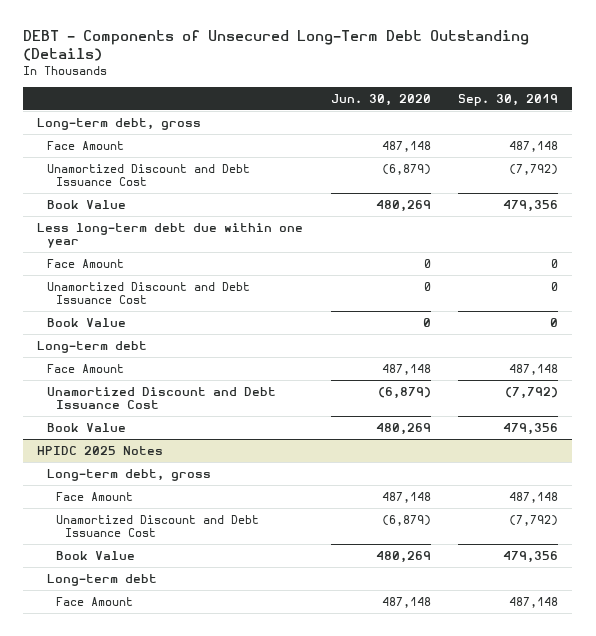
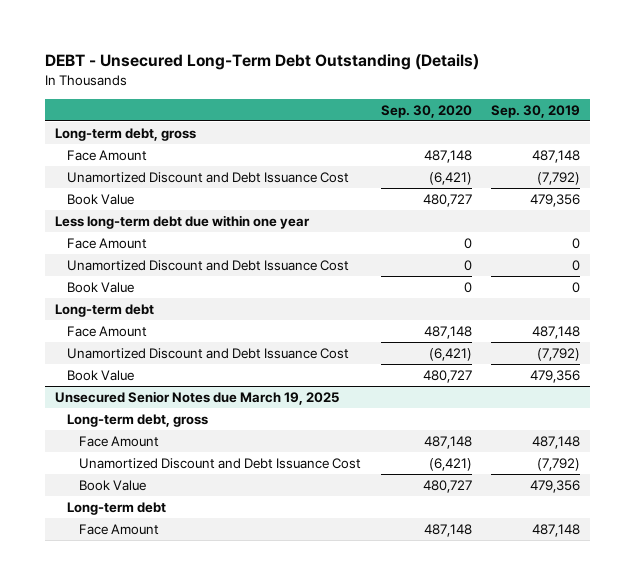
- DEBT - Components of Unsecured Long-Term Debt Outstanding (Details)
+ DEBT - Unsecured Long-Term Debt Outstanding (Details)
- | Jun. 30, 2020 | Sep. 30, 2019
+ | Sep. 30, 2020 | Sep. 30, 2019
- HPIDC 2025 Notes
+ Unsecured Senior Notes due March 19, 2025

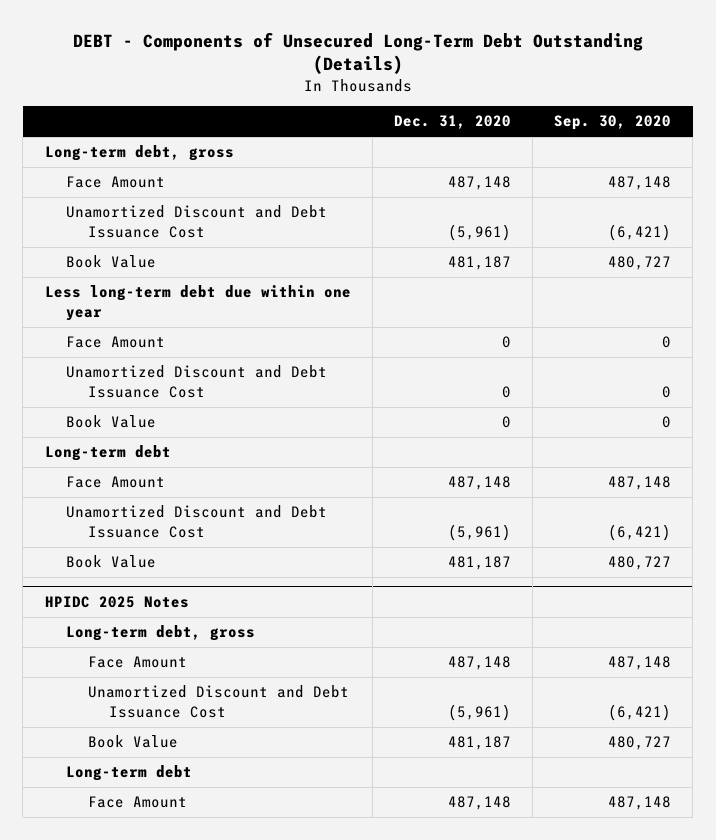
- DEBT - Unsecured Long-Term Debt Outstanding (Details)
+ DEBT - Components of Unsecured Long-Term Debt Outstanding (Details)
- | Sep. 30, 2020 | Sep. 30, 2019
+ | Dec. 31, 2020 | Sep. 30, 2020
- Unsecured Senior Notes due March 19, 2025
+ HPIDC 2025 Notes

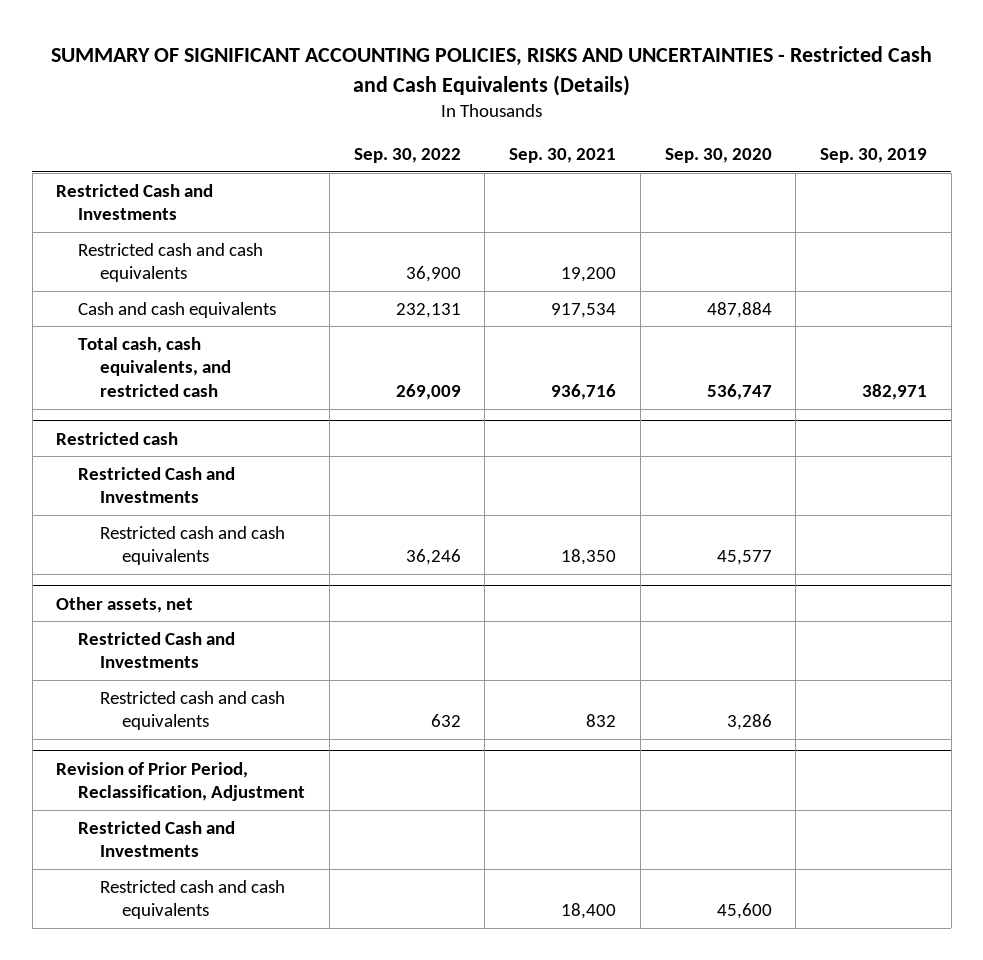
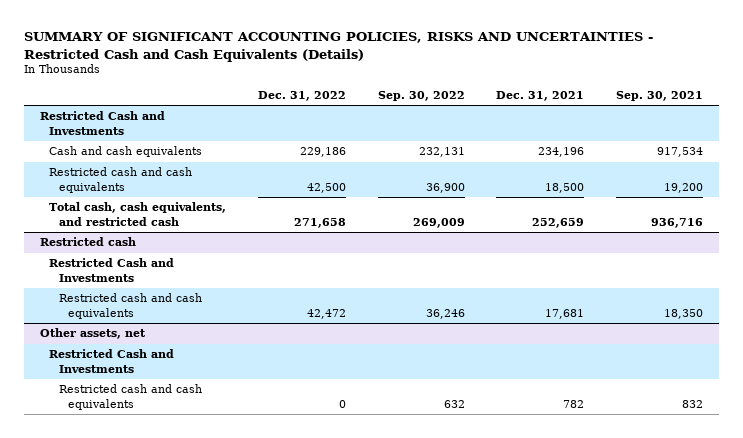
- | Sep. 30, 2022 | Sep. 30, 2021 | Sep. 30, 2020 | Sep. 30, 2019
+ | Dec. 31, 2022 | Sep. 30, 2022 | Dec. 31, 2021 | Sep. 30, 2021
moved down: Restricted cash and cash equivalents | 42,500 | 36,900 | 18,500 | 19,200
- Revision of Prior Period, Reclassification, Adjustment
- Restricted Cash and Investments
- Restricted cash and cash equivalents | | 18,400 | 45,600 |

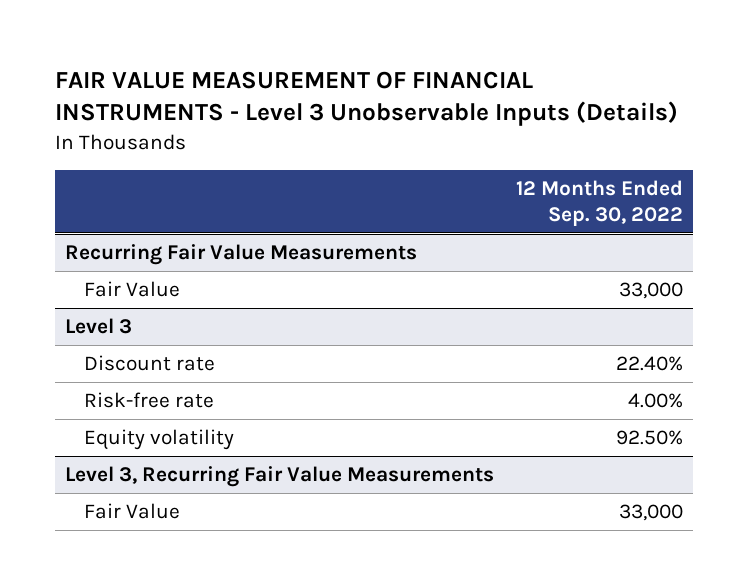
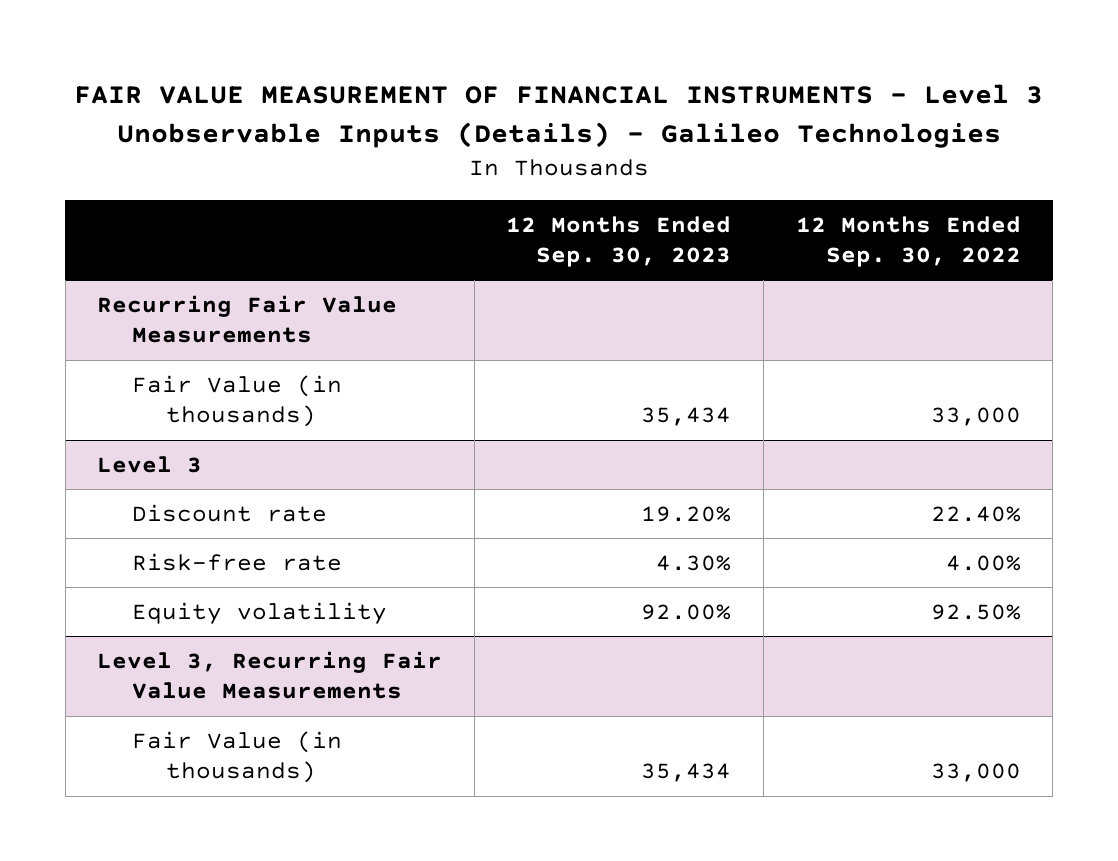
- FAIR VALUE MEASUREMENT OF FINANCIAL INSTRUMENTS - Level 3 Unobservable Inputs (Details)
+ FAIR VALUE MEASUREMENT OF FINANCIAL INSTRUMENTS - Level 3 Unobservable Inputs (Details) - Galileo Technologies
- | 12 Months Ended Sep. 30, 2022
+ | 12 Months Ended Sep. 30, 2023 | 12 Months Ended Sep. 30, 2022
@ Recurring Fair Value Measurements
- Fair Value | 33,000
+ Fair Value (in thousands) | 35,434 | 33,000
@ Level 3, Recurring Fair Value Measurements
- Fair Value | 33,000
+ Fair Value (in thousands) | 35,434 | 33,000

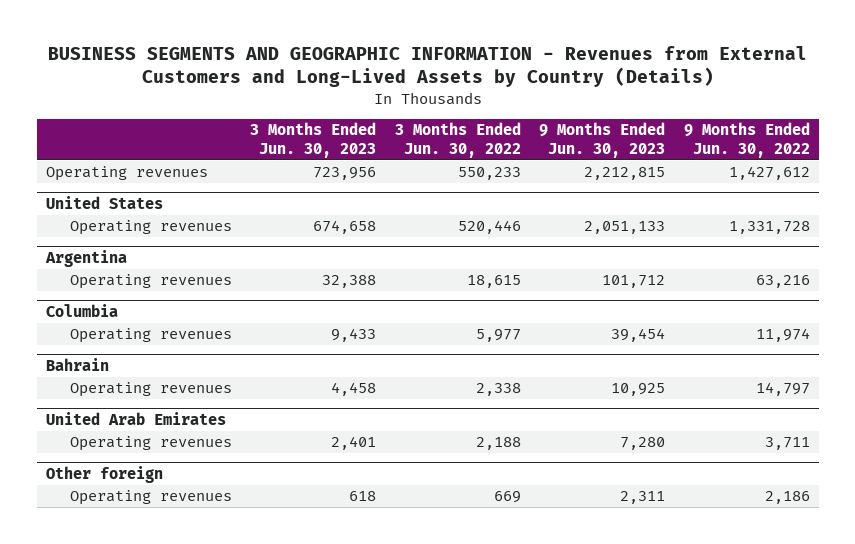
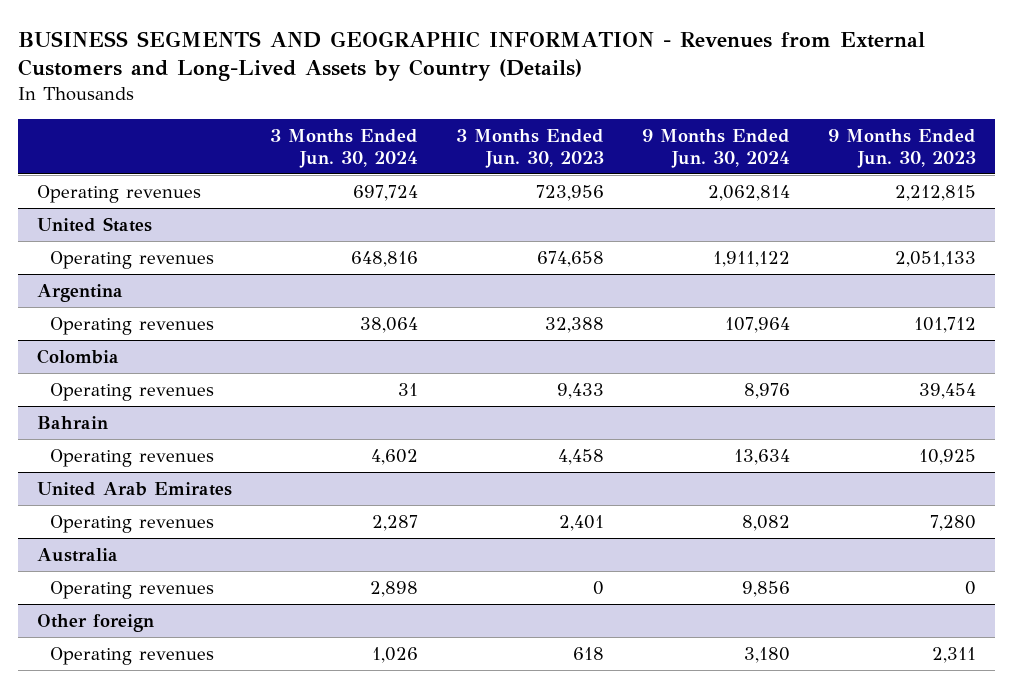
- | 3 Months Ended Jun. 30, 2023 | 3 Months Ended Jun. 30, 2022 | 9 Months Ended Jun. 30, 2023 | 9 Months Ended Jun. 30, 2022
+ | 3 Months Ended Jun. 30, 2024 | 3 Months Ended Jun. 30, 2023 | 9 Months Ended Jun. 30, 2024 | 9 Months Ended Jun. 30, 2023
- Columbia
+ Colombia
+ Australia
+ Operating revenues | 2,898 | 0 | 9,856 | 0

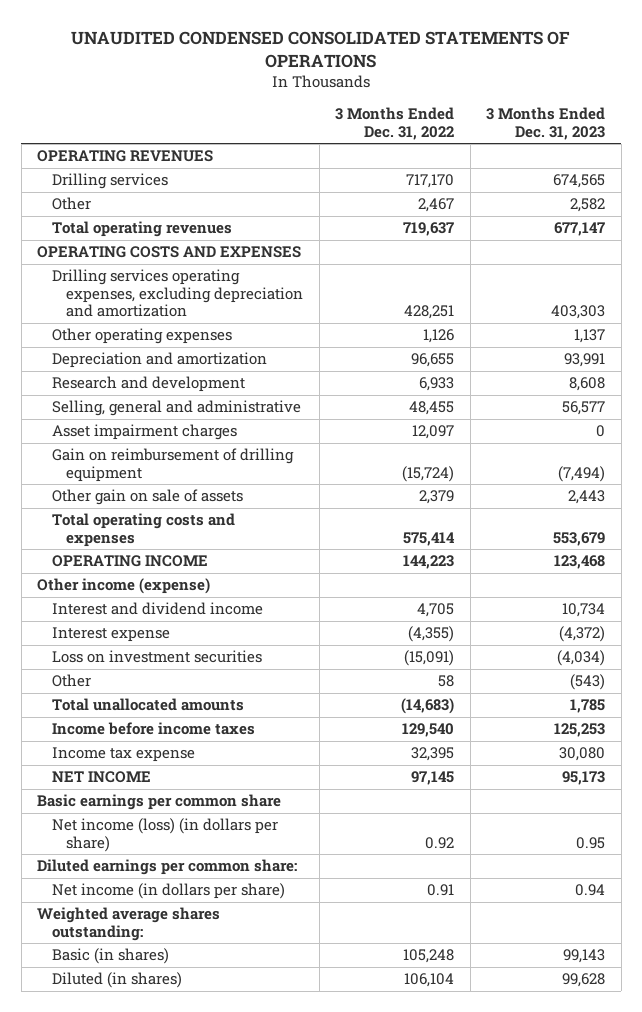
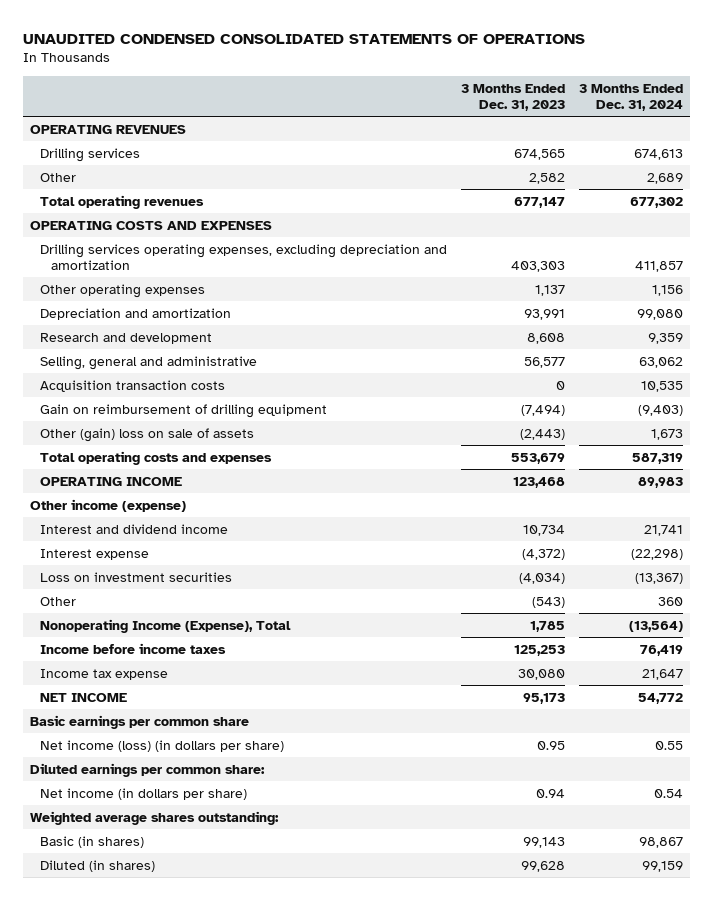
- | 3 Months Ended Dec. 31, 2022 | 3 Months Ended Dec. 31, 2023
+ | 3 Months Ended Dec. 31, 2023 | 3 Months Ended Dec. 31, 2024
- Asset impairment charges | 12,097 | 0
+ Acquisition transaction costs | 0 | 10,535
- Other gain on sale of assets | 2,379 | 2,443
+ Other (gain) loss on sale of assets | (2,443) | 1,673
- Total unallocated amounts | (14,683) | 1,785
+ Nonoperating Income (Expense), Total | 1,785 | (13,564)

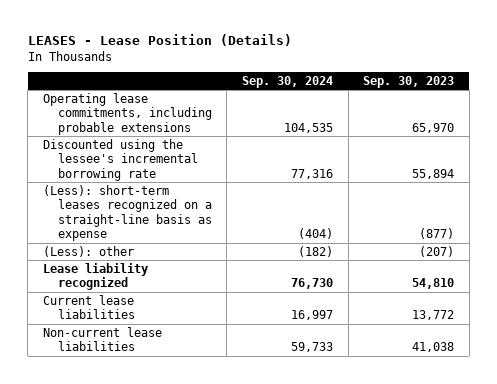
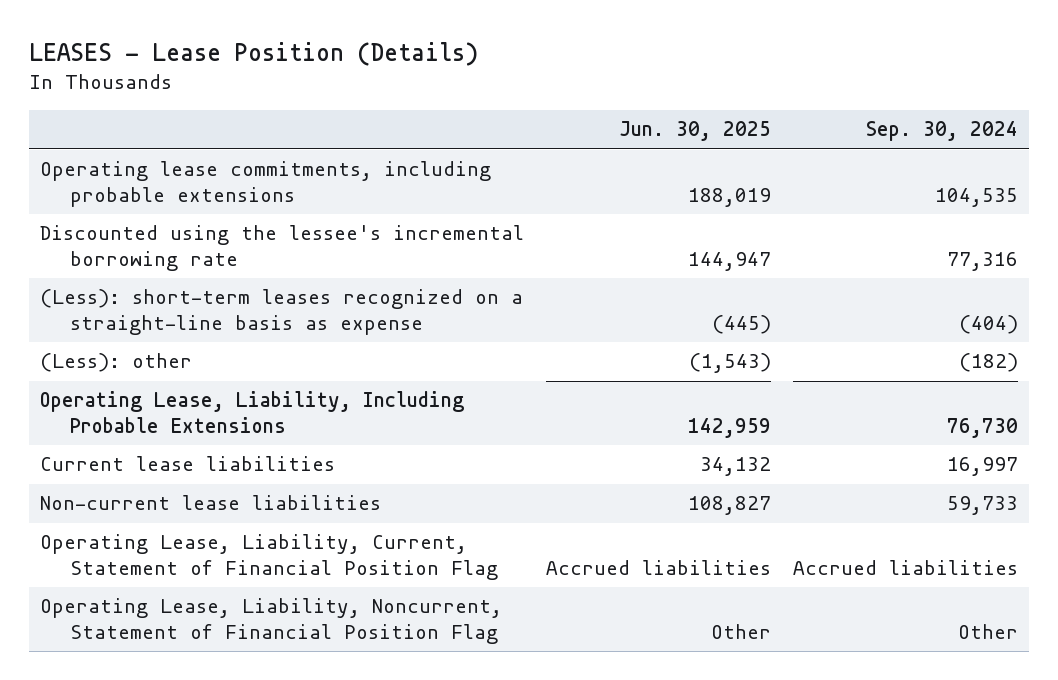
- | Sep. 30, 2024 | Sep. 30, 2023
+ | Jun. 30, 2025 | Sep. 30, 2024
- Lease liability recognized | 76,730 | 54,810
+ Operating Lease, Liability, Including Probable Extensions | 142,959 | 76,730
+ Operating Lease, Liability, Current, Statement of Financial Position Flag | Accrued liabilities | Accrued liabilities
+ Operating Lease, Liability, Noncurrent, Statement of Financial Position Flag | Other | Other

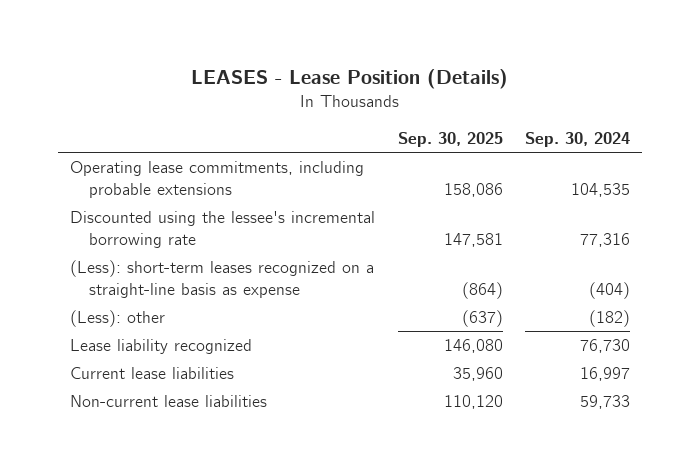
- | Jun. 30, 2025 | Sep. 30, 2024
+ | Sep. 30, 2025 | Sep. 30, 2024
- Operating Lease, Liability, Including Probable Extensions | 142,959 | 76,730
+ Lease liability recognized | 146,080 | 76,730
- Operating Lease, Liability, Current, Statement of Financial Position Flag | Accrued liabilities | Accrued liabilities
- Operating Lease, Liability, Noncurrent, Statement of Financial Position Flag | Other | Other

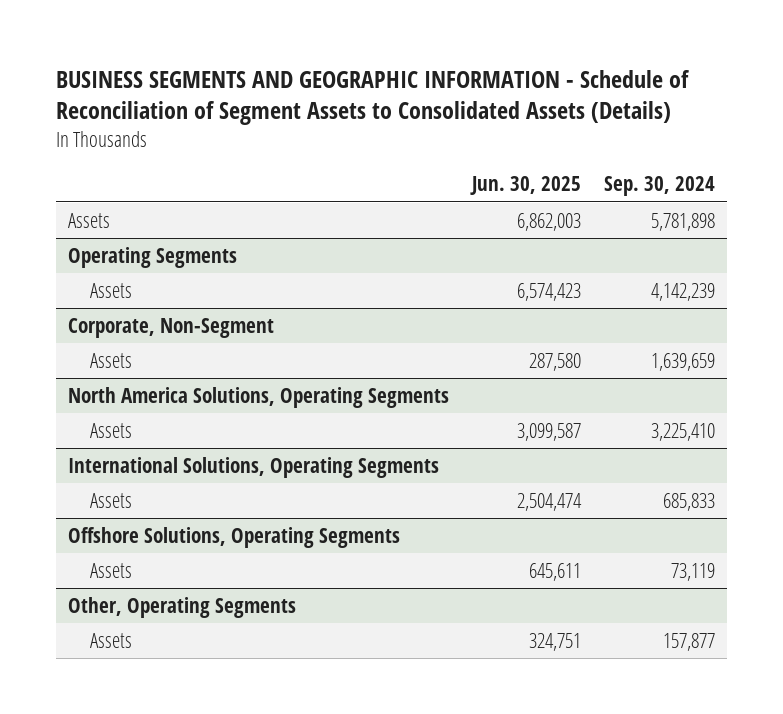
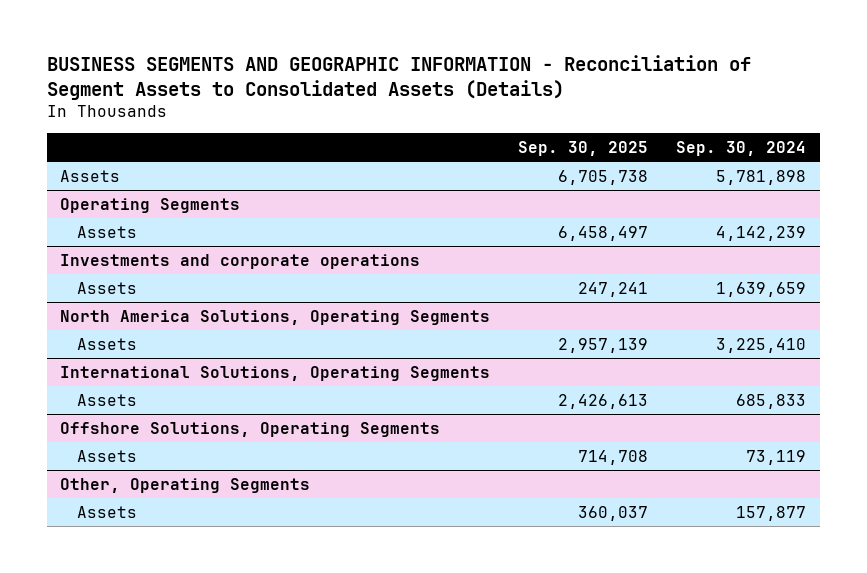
- BUSINESS SEGMENTS AND GEOGRAPHIC INFORMATION - Schedule of Reconciliation of Segment Assets to Consolidated Assets (Details)
+ BUSINESS SEGMENTS AND GEOGRAPHIC INFORMATION - Reconciliation of Segment Assets to Consolidated Assets (Details)
- | Jun. 30, 2025 | Sep. 30, 2024
+ | Sep. 30, 2025 | Sep. 30, 2024
- Corporate, Non-Segment
+ Investments and corporate operations

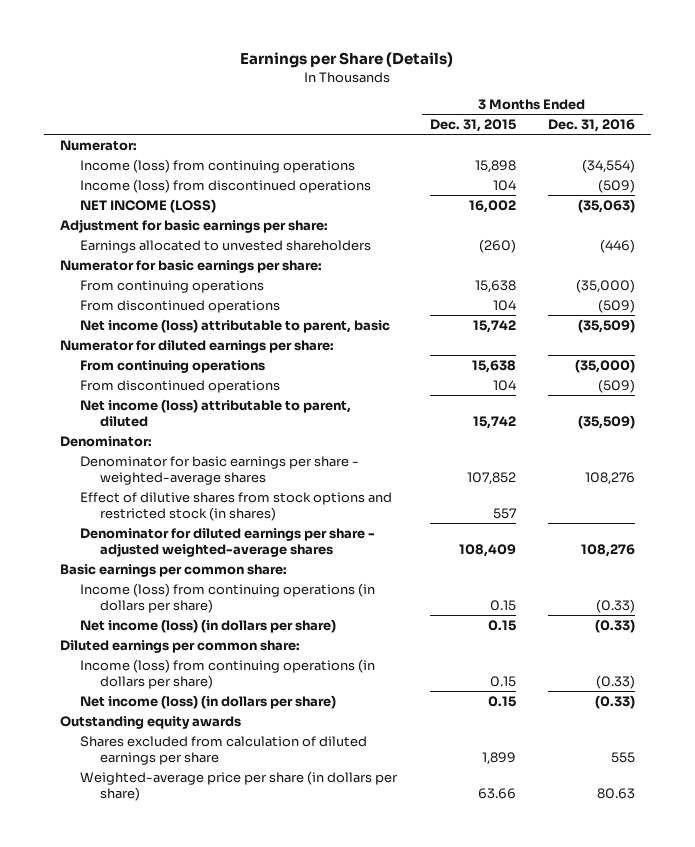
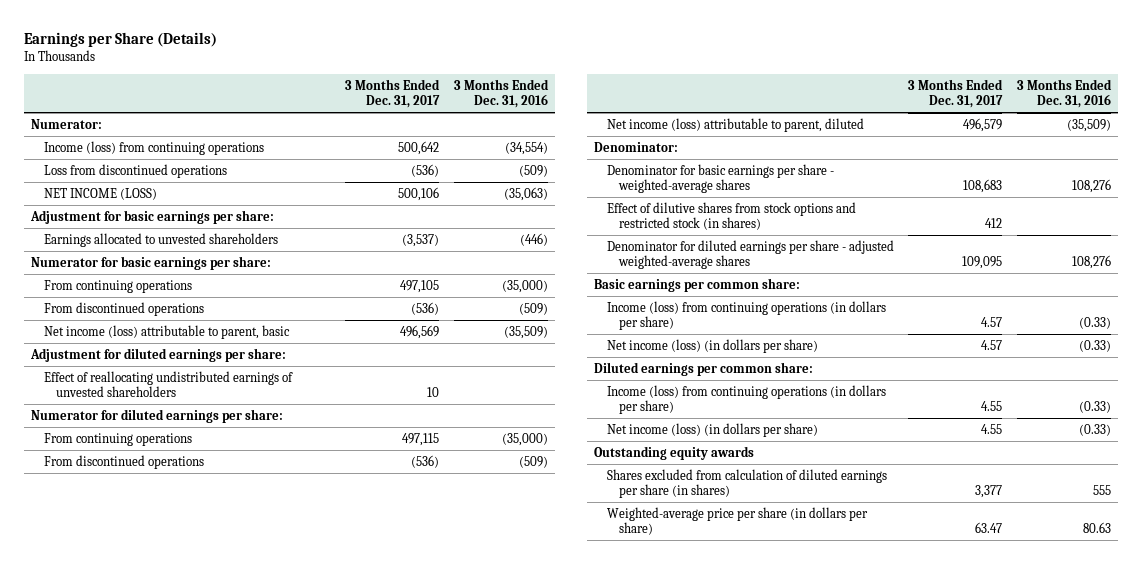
- | 3 Months Ended Dec. 31, 2015 | 3 Months Ended Dec. 31, 2016
+ | 3 Months Ended Dec. 31, 2017 | 3 Months Ended Dec. 31, 2016
- Income (loss) from discontinued operations | 104 | (509)
+ Loss from discontinued operations | (536) | (509)
+ Adjustment for diluted earnings per share:
+ Effect of reallocating undistributed earnings of unvested shareholders | 10 |
- Shares excluded from calculation of diluted earnings per share | 1,899 | 555
+ Shares excluded from calculation of diluted earnings per share (in shares) | 3,377 | 555

